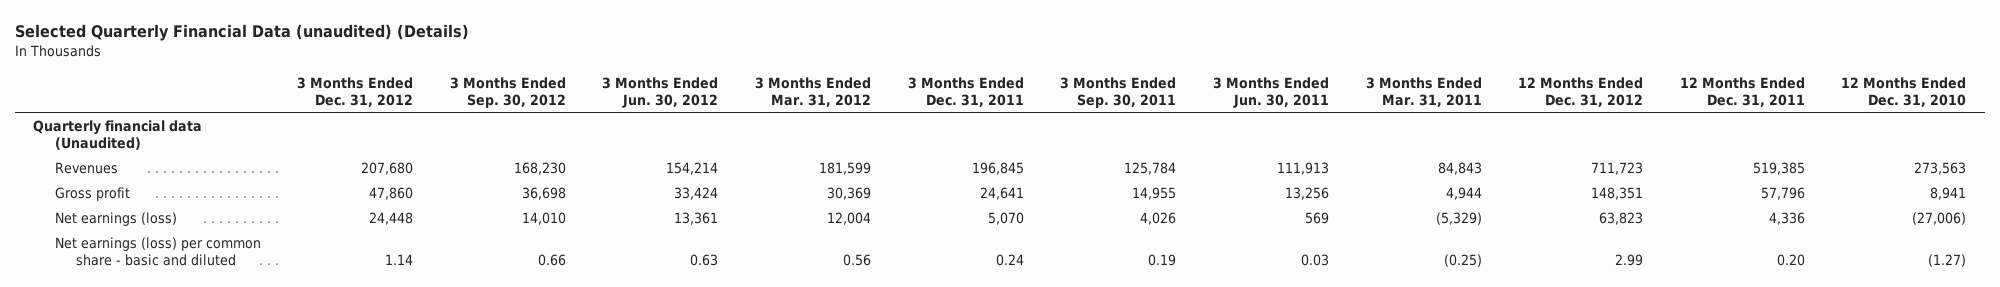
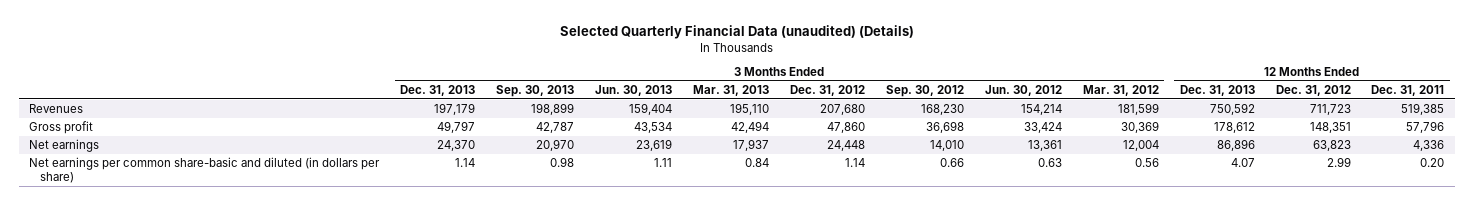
- | 3 Months Ended Dec. 31, 2012 | 3 Months Ended Sep. 30, 2012 | 3 Months Ended Jun. 30, 2012 | 3 Months Ended Mar. 31, 2012 | 3 Months Ended Dec. 31, 2011 | 3 Months Ended Sep. 30, 2011 | 3 Months Ended Jun. 30, 2011 | 3 Months Ended Mar. 31, 2011 | 12 Months Ended Dec. 31, 2012 | 12 Months Ended Dec. 31, 2011 | 12 Months Ended Dec. 31, 2010
+ | 3 Months Ended Dec. 31, 2013 | 3 Months Ended Sep. 30, 2013 | 3 Months Ended Jun. 30, 2013 | 3 Months Ended Mar. 31, 2013 | 3 Months Ended Dec. 31, 2012 | 3 Months Ended Sep. 30, 2012 | 3 Months Ended Jun. 30, 2012 | 3 Months Ended Mar. 31, 2012 | 12 Months Ended Dec. 31, 2013 | 12 Months Ended Dec. 31, 2012 | 12 Months Ended Dec. 31, 2011
- Quarterly financial data (Unaudited)
- Net earnings (loss) | 24,448 | 14,010 | 13,361 | 12,004 | 5,070 | 4,026 | 569 | (5,329) | 63,823 | 4,336 | (27,006)
- Net earnings (loss) per common share - basic and diluted | 1.14 | 0.66 | 0.63 | 0.56 | 0.24 | 0.19 | 0.03 | (0.25) | 2.99 | 0.20 | (1.27)
+ Net earnings | 24,370 | 20,970 | 23,619 | 17,937 | 24,448 | 14,010 | 13,361 | 12,004 | 86,896 | 63,823 | 4,336
+ Net earnings per common share-basic and diluted (in dollars per share) | 1.14 | 0.98 | 1.11 | 0.84 | 1.14 | 0.66 | 0.63 | 0.56 | 4.07 | 2.99 | 0.20

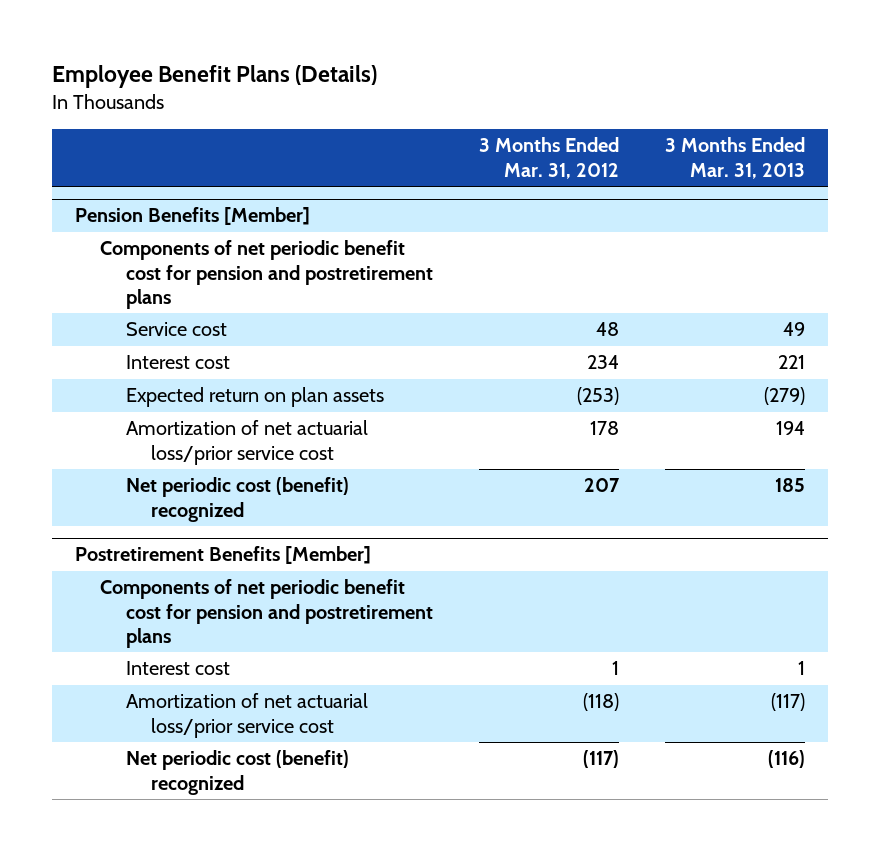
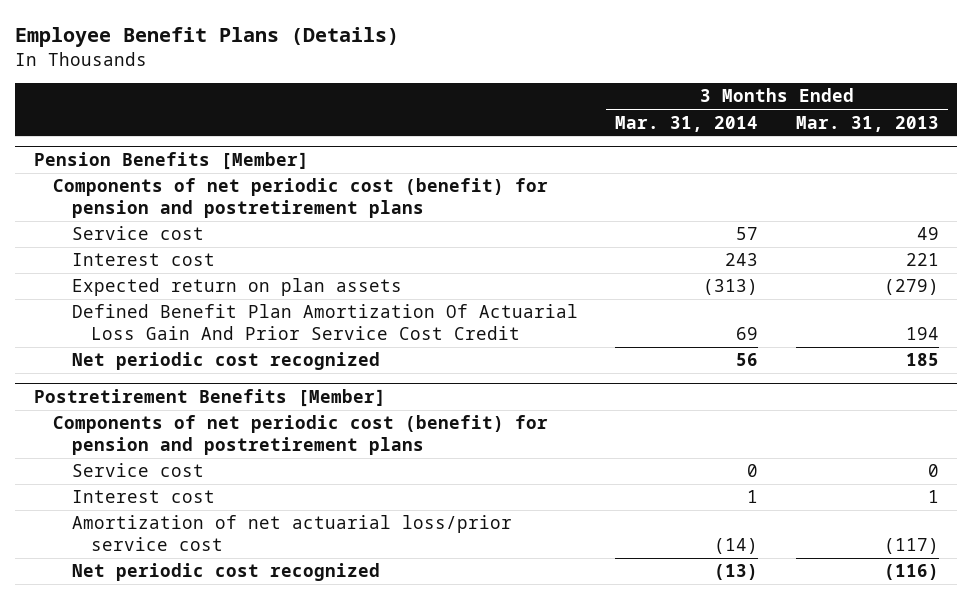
- | 3 Months Ended Mar. 31, 2012 | 3 Months Ended Mar. 31, 2013
+ | 3 Months Ended Mar. 31, 2014 | 3 Months Ended Mar. 31, 2013
@ Pension Benefits [Member]
- Components of net periodic benefit cost for pension and postretirement plans
+ Components of net periodic cost (benefit) for pension and postretirement plans
- Amortization of net actuarial loss/prior service cost | 178 | 194
- Net periodic cost (benefit) recognized | 207 | 185
+ Defined Benefit Plan Amortization Of Actuarial Loss Gain And Prior Service Cost Credit | 69 | 194
+ Net periodic cost recognized | 56 | 185
@ Postretirement Benefits [Member]
- Components of net periodic benefit cost for pension and postretirement plans
+ Components of net periodic cost (benefit) for pension and postretirement plans
+ Service cost | 0 | 0
- Net periodic cost (benefit) recognized | (117) | (116)
+ Net periodic cost recognized | (13) | (116)

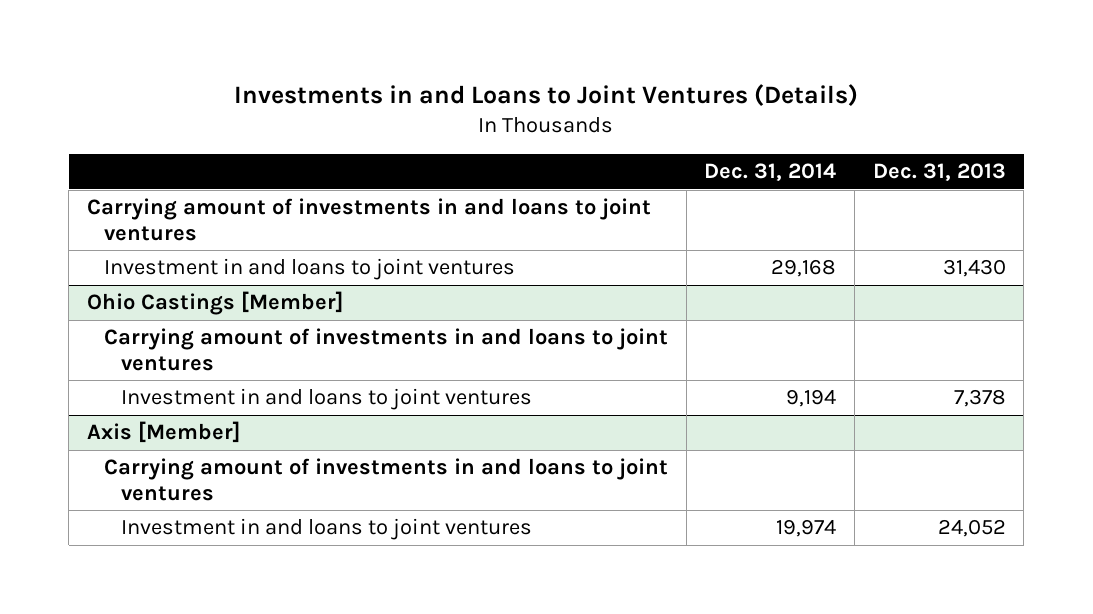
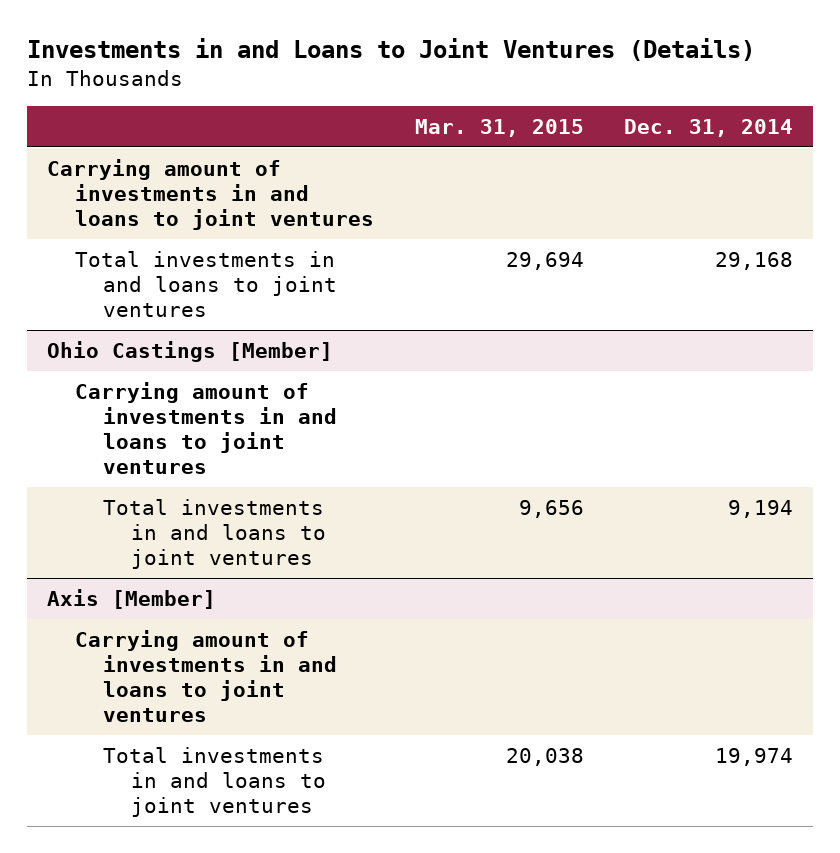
- | Dec. 31, 2014 | Dec. 31, 2013
+ | Mar. 31, 2015 | Dec. 31, 2014
- Investment in and loans to joint ventures | 29,168 | 31,430
+ Total investments in and loans to joint ventures | 29,694 | 29,168
@ Ohio Castings [Member]
- Investment in and loans to joint ventures | 9,194 | 7,378
+ Total investments in and loans to joint ventures | 9,656 | 9,194
@ Axis [Member]
- Investment in and loans to joint ventures | 19,974 | 24,052
+ Total investments in and loans to joint ventures | 20,038 | 19,974

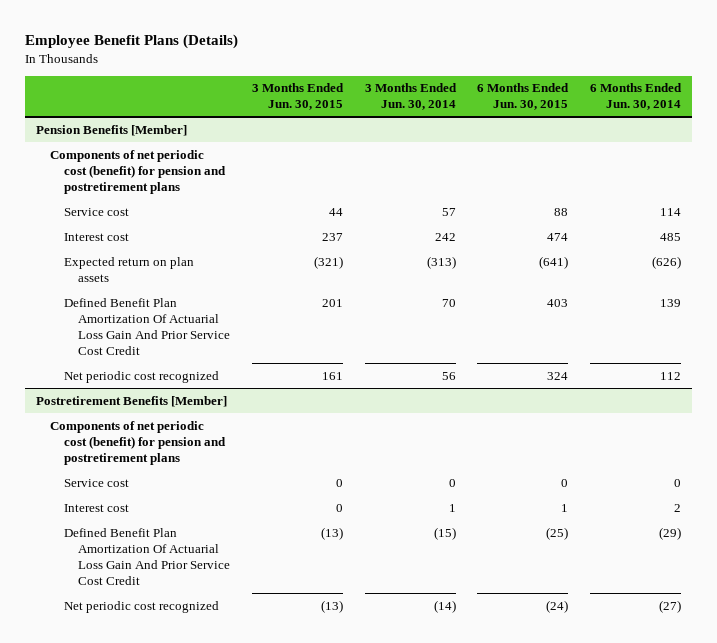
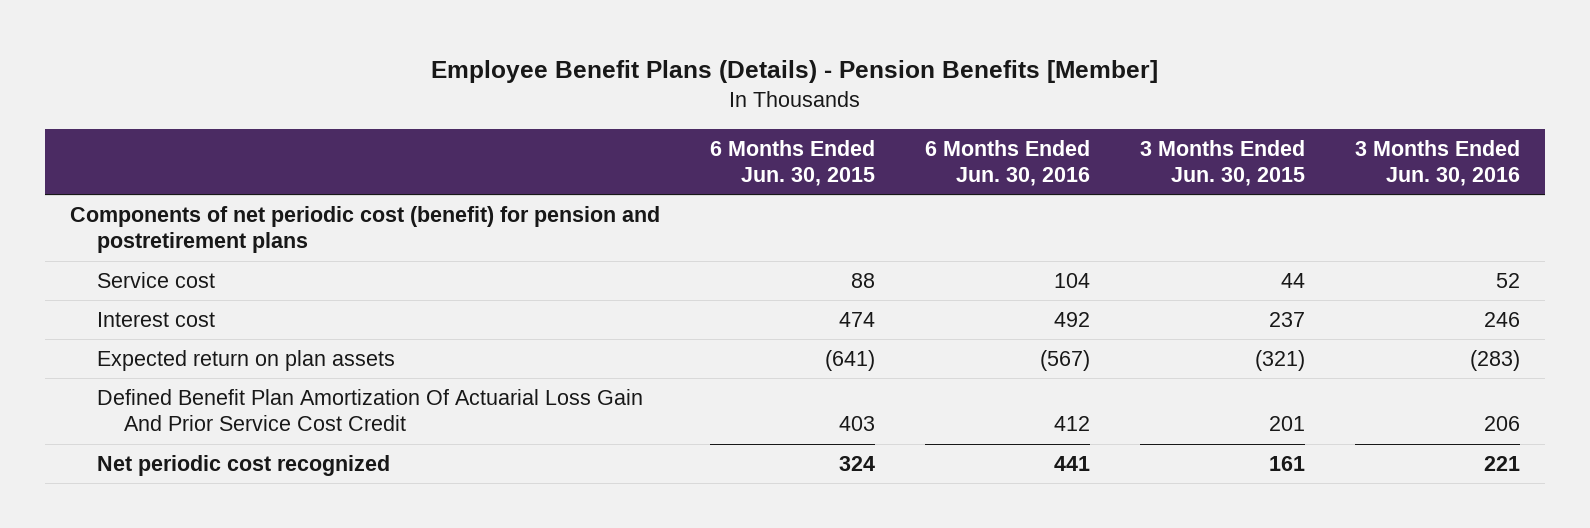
- Employee Benefit Plans (Details)
+ Employee Benefit Plans (Details) - Pension Benefits [Member]
- | 3 Months Ended Jun. 30, 2015 | 3 Months Ended Jun. 30, 2014 | 6 Months Ended Jun. 30, 2015 | 6 Months Ended Jun. 30, 2014
+ | 6 Months Ended Jun. 30, 2015 | 6 Months Ended Jun. 30, 2016 | 3 Months Ended Jun. 30, 2015 | 3 Months Ended Jun. 30, 2016
- Pension Benefits [Member]
- Postretirement Benefits [Member]
- Components of net periodic cost (benefit) for pension and postretirement plans
- Service cost | 0 | 0 | 0 | 0
- Interest cost | 0 | 1 | 1 | 2
- Defined Benefit Plan Amortization Of Actuarial Loss Gain And Prior Service Cost Credit | (13) | (15) | (25) | (29)
- Net periodic cost recognized | (13) | (14) | (24) | (27)

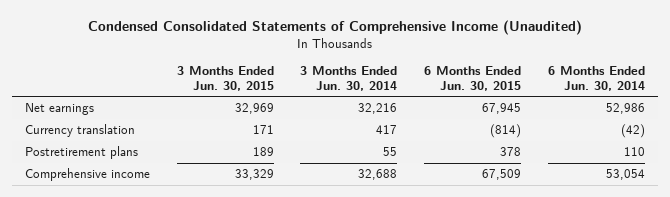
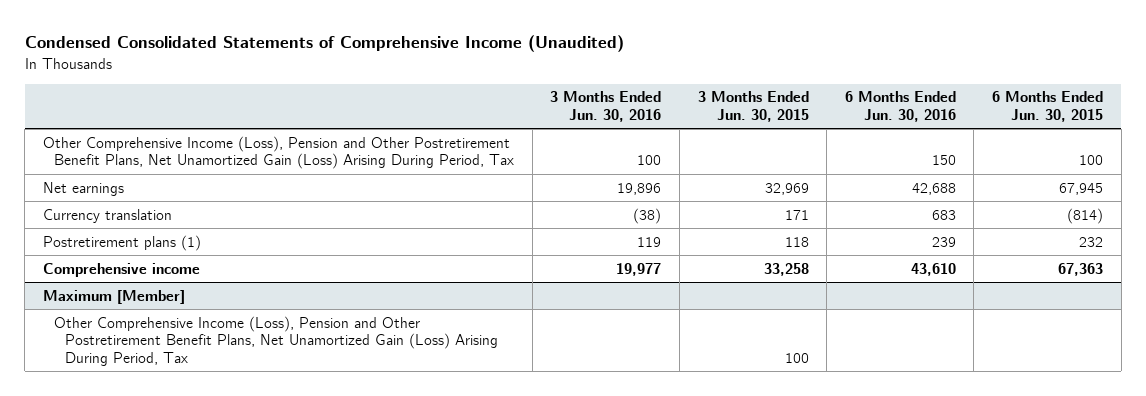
- | 3 Months Ended Jun. 30, 2015 | 3 Months Ended Jun. 30, 2014 | 6 Months Ended Jun. 30, 2015 | 6 Months Ended Jun. 30, 2014
+ | 3 Months Ended Jun. 30, 2016 | 3 Months Ended Jun. 30, 2015 | 6 Months Ended Jun. 30, 2016 | 6 Months Ended Jun. 30, 2015
+ Other Comprehensive Income (Loss), Pension and Other Postretirement Benefit Plans, Net Unamortized Gain (Loss) Arising During Period, Tax | 100 | | 150 | 100
- Postretirement plans | 189 | 55 | 378 | 110
- Comprehensive income | 33,329 | 32,688 | 67,509 | 53,054
+ Postretirement plans (1) | 119 | 118 | 239 | 232
+ Comprehensive income | 19,977 | 33,258 | 43,610 | 67,363
+ Maximum [Member]
+ Other Comprehensive Income (Loss), Pension and Other Postretirement Benefit Plans, Net Unamortized Gain (Loss) Arising During Period, Tax | | 100 | |

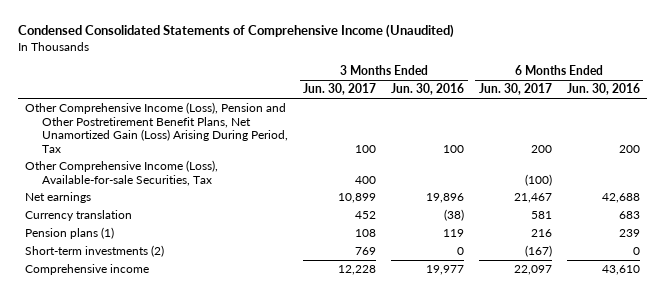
- | 3 Months Ended Jun. 30, 2016 | 3 Months Ended Jun. 30, 2015 | 6 Months Ended Jun. 30, 2016 | 6 Months Ended Jun. 30, 2015
+ | 3 Months Ended Jun. 30, 2017 | 3 Months Ended Jun. 30, 2016 | 6 Months Ended Jun. 30, 2017 | 6 Months Ended Jun. 30, 2016
- Other Comprehensive Income (Loss), Pension and Other Postretirement Benefit Plans, Net Unamortized Gain (Loss) Arising During Period, Tax | 100 | | 150 | 100
+ Other Comprehensive Income (Loss), Pension and Other Postretirement Benefit Plans, Net Unamortized Gain (Loss) Arising During Period, Tax | 100 | 100 | 200 | 200
+ Other Comprehensive Income (Loss), Available-for-sale Securities, Tax | 400 | | (100) |
- Postretirement plans (1) | 119 | 118 | 239 | 232
+ Pension plans (1) | 108 | 119 | 216 | 239
+ Short-term investments (2) | 769 | 0 | (167) | 0
- Maximum [Member]
- Other Comprehensive Income (Loss), Pension and Other Postretirement Benefit Plans, Net Unamortized Gain (Loss) Arising During Period, Tax | | 100 | |

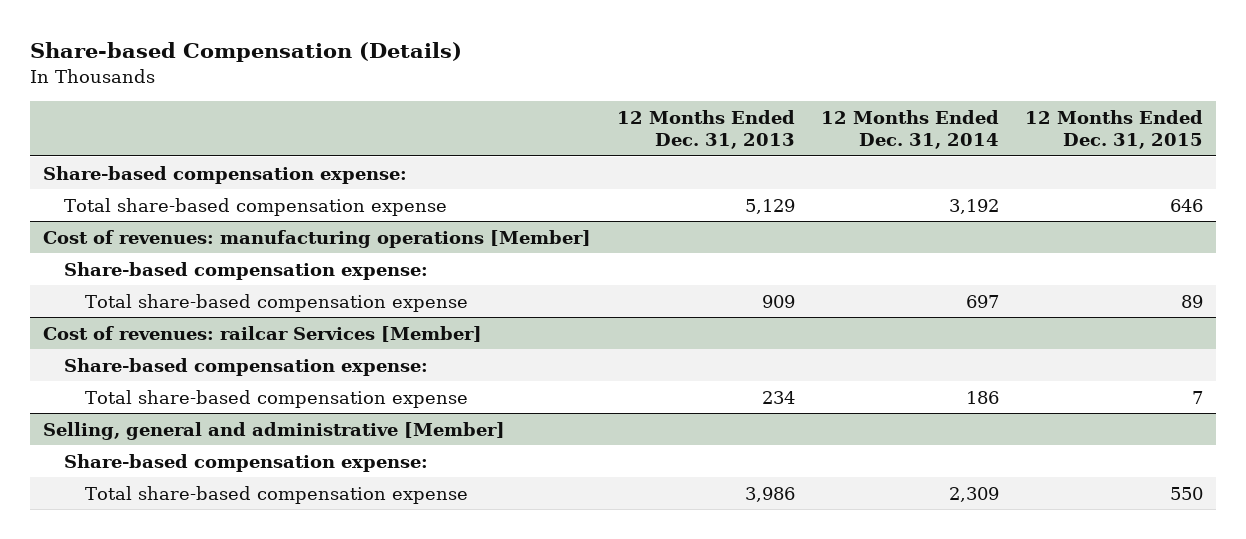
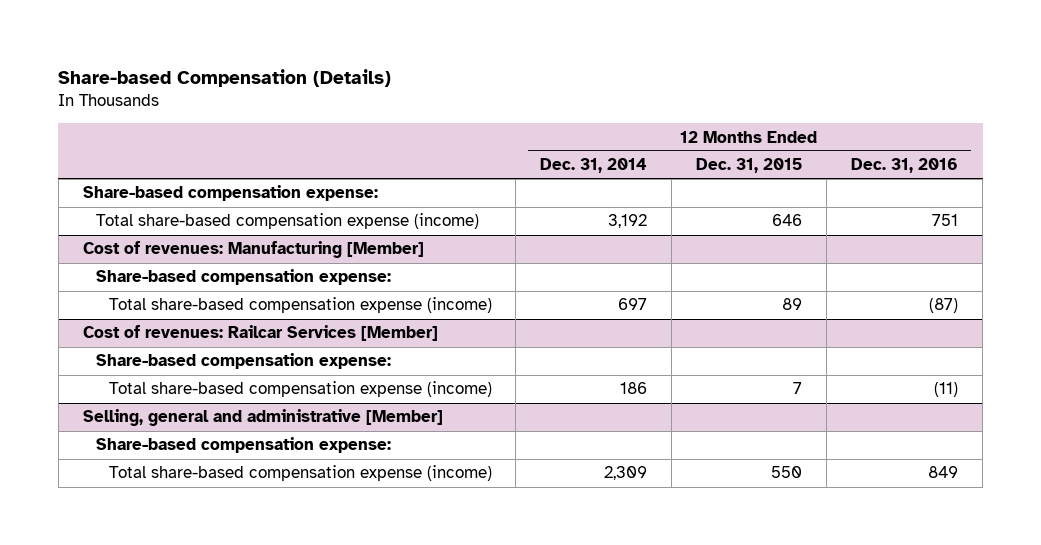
- | 12 Months Ended Dec. 31, 2013 | 12 Months Ended Dec. 31, 2014 | 12 Months Ended Dec. 31, 2015
+ | 12 Months Ended Dec. 31, 2014 | 12 Months Ended Dec. 31, 2015 | 12 Months Ended Dec. 31, 2016
- Total share-based compensation expense | 5,129 | 3,192 | 646
- Cost of revenues: manufacturing operations [Member]
+ Total share-based compensation expense (income) | 3,192 | 646 | 751
+ Cost of revenues: Manufacturing [Member]
- Total share-based compensation expense | 909 | 697 | 89
- Cost of revenues: railcar Services [Member]
+ Total share-based compensation expense (income) | 697 | 89 | (87)
+ Cost of revenues: Railcar Services [Member]
- Total share-based compensation expense | 234 | 186 | 7
+ Total share-based compensation expense (income) | 186 | 7 | (11)
@ Selling, general and administrative [Member]
- Total share-based compensation expense | 3,986 | 2,309 | 550
+ Total share-based compensation expense (income) | 2,309 | 550 | 849

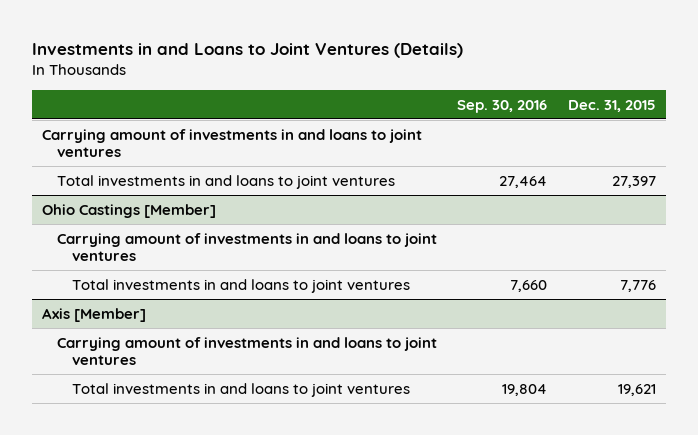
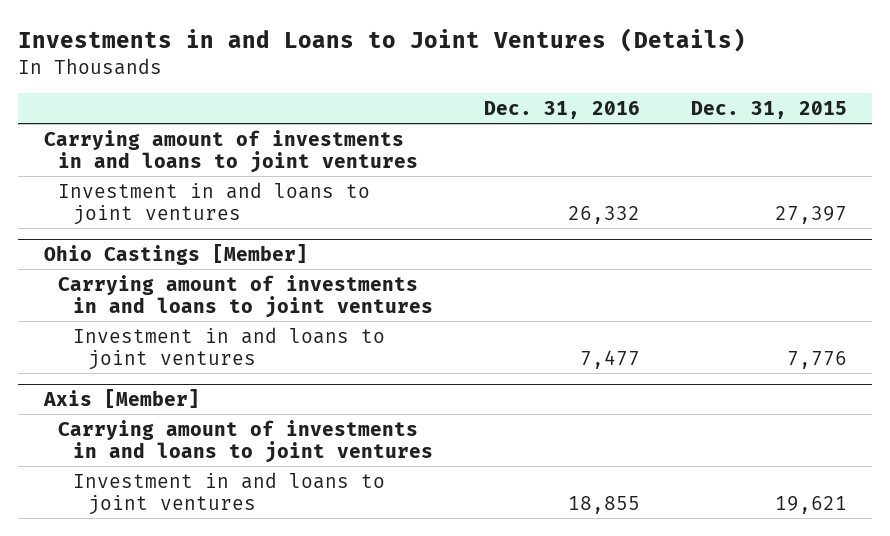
- | Sep. 30, 2016 | Dec. 31, 2015
+ | Dec. 31, 2016 | Dec. 31, 2015
- Total investments in and loans to joint ventures | 27,464 | 27,397
+ Investment in and loans to joint ventures | 26,332 | 27,397
@ Ohio Castings [Member]
- Total investments in and loans to joint ventures | 7,660 | 7,776
+ Investment in and loans to joint ventures | 7,477 | 7,776
@ Axis [Member]
- Total investments in and loans to joint ventures | 19,804 | 19,621
+ Investment in and loans to joint ventures | 18,855 | 19,621

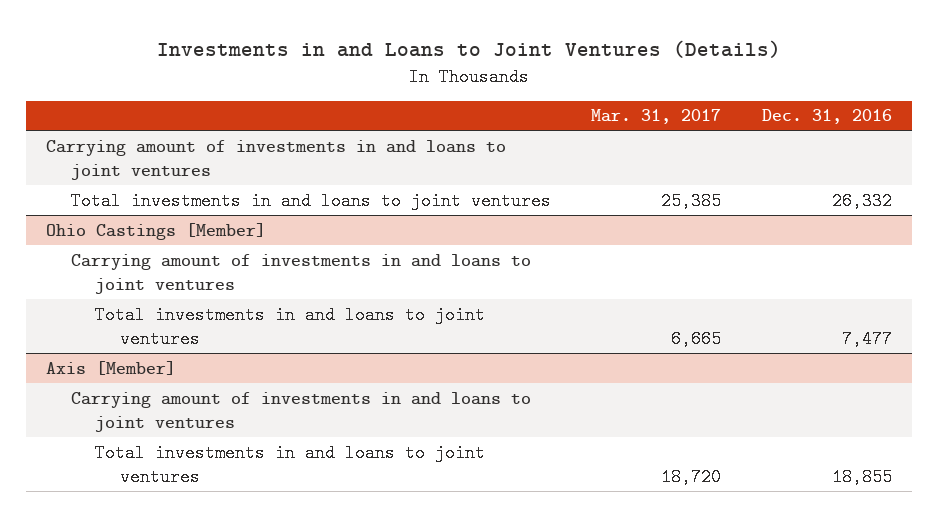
- | Dec. 31, 2016 | Dec. 31, 2015
+ | Mar. 31, 2017 | Dec. 31, 2016
- Investment in and loans to joint ventures | 26,332 | 27,397
+ Total investments in and loans to joint ventures | 25,385 | 26,332
@ Ohio Castings [Member]
- Investment in and loans to joint ventures | 7,477 | 7,776
+ Total investments in and loans to joint ventures | 6,665 | 7,477
@ Axis [Member]
- Investment in and loans to joint ventures | 18,855 | 19,621
+ Total investments in and loans to joint ventures | 18,720 | 18,855

